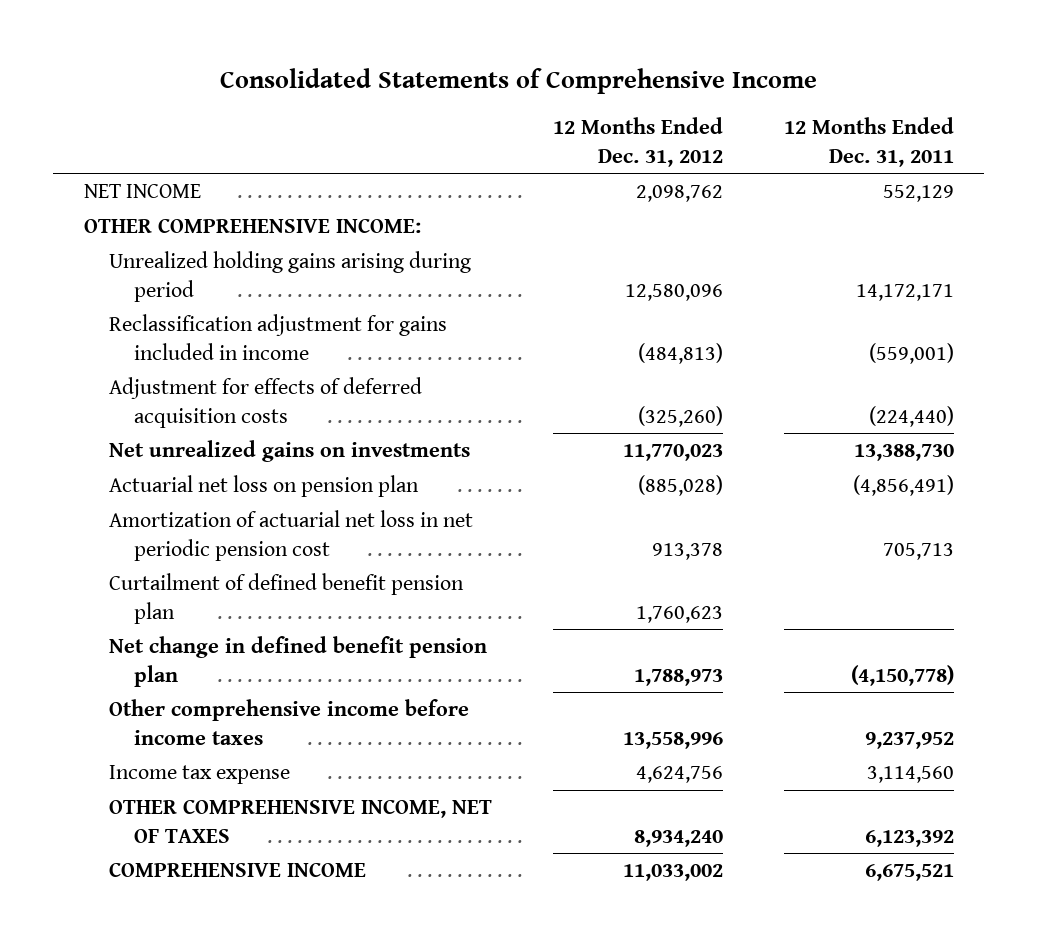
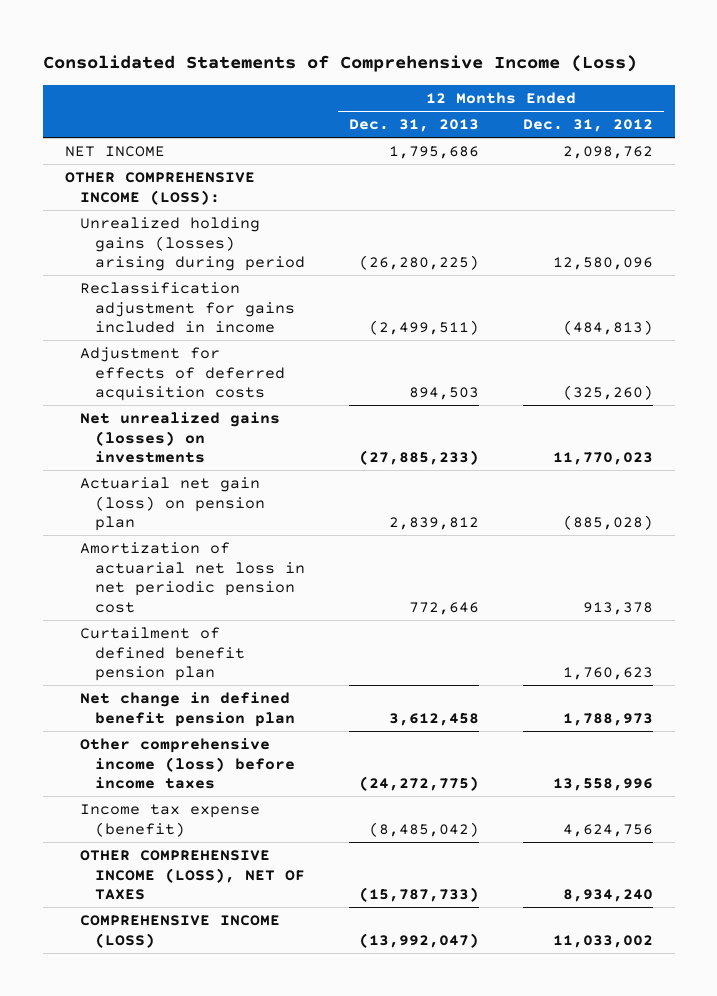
- Consolidated Statements of Comprehensive Income
+ Consolidated Statements of Comprehensive Income (Loss)
- | 12 Months Ended Dec. 31, 2012 | 12 Months Ended Dec. 31, 2011
+ | 12 Months Ended Dec. 31, 2013 | 12 Months Ended Dec. 31, 2012
- OTHER COMPREHENSIVE INCOME:
- Unrealized holding gains arising during period | 12,580,096 | 14,172,171
+ OTHER COMPREHENSIVE INCOME (LOSS):
+ Unrealized holding gains (losses) arising during period | (26,280,225) | 12,580,096
- Net unrealized gains on investments | 11,770,023 | 13,388,730
- Actuarial net loss on pension plan | (885,028) | (4,856,491)
+ Net unrealized gains (losses) on investments | (27,885,233) | 11,770,023
+ Actuarial net gain (loss) on pension plan | 2,839,812 | (885,028)
- Other comprehensive income before income taxes | 13,558,996 | 9,237,952
- Income tax expense | 4,624,756 | 3,114,560
- OTHER COMPREHENSIVE INCOME, NET OF TAXES | 8,934,240 | 6,123,392
- COMPREHENSIVE INCOME | 11,033,002 | 6,675,521
+ Other comprehensive income (loss) before income taxes | (24,272,775) | 13,558,996
+ Income tax expense (benefit) | (8,485,042) | 4,624,756
+ OTHER COMPREHENSIVE INCOME (LOSS), NET OF TAXES | (15,787,733) | 8,934,240
+ COMPREHENSIVE INCOME (LOSS) | (13,992,047) | 11,033,002

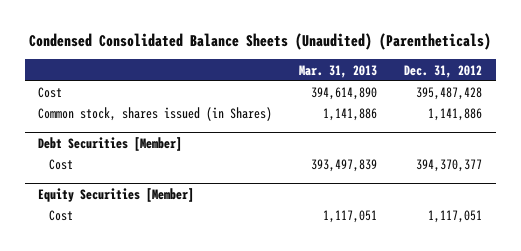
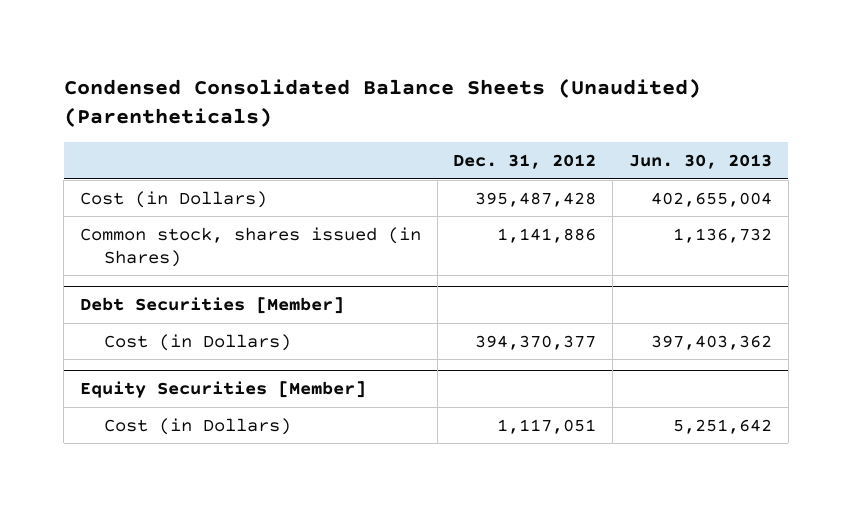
- | Mar. 31, 2013 | Dec. 31, 2012
+ | Dec. 31, 2012 | Jun. 30, 2013
- Cost | 394,614,890 | 395,487,428
+ Cost (in Dollars) | 395,487,428 | 402,655,004
@ Debt Securities [Member]
- Cost | 393,497,839 | 394,370,377
+ Cost (in Dollars) | 394,370,377 | 397,403,362
@ Equity Securities [Member]
- Cost | 1,117,051 | 1,117,051
+ Cost (in Dollars) | 1,117,051 | 5,251,642

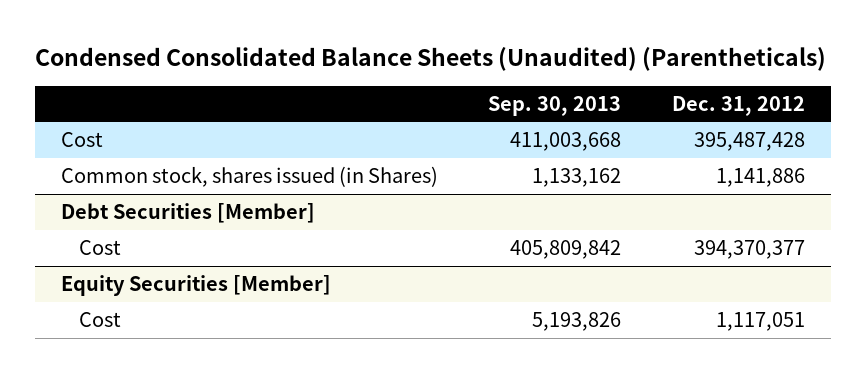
- | Dec. 31, 2012 | Jun. 30, 2013
+ | Sep. 30, 2013 | Dec. 31, 2012
- Cost (in Dollars) | 395,487,428 | 402,655,004
+ Cost | 411,003,668 | 395,487,428
@ Debt Securities [Member]
- Cost (in Dollars) | 394,370,377 | 397,403,362
+ Cost | 405,809,842 | 394,370,377
@ Equity Securities [Member]
- Cost (in Dollars) | 1,117,051 | 5,251,642
+ Cost | 5,193,826 | 1,117,051

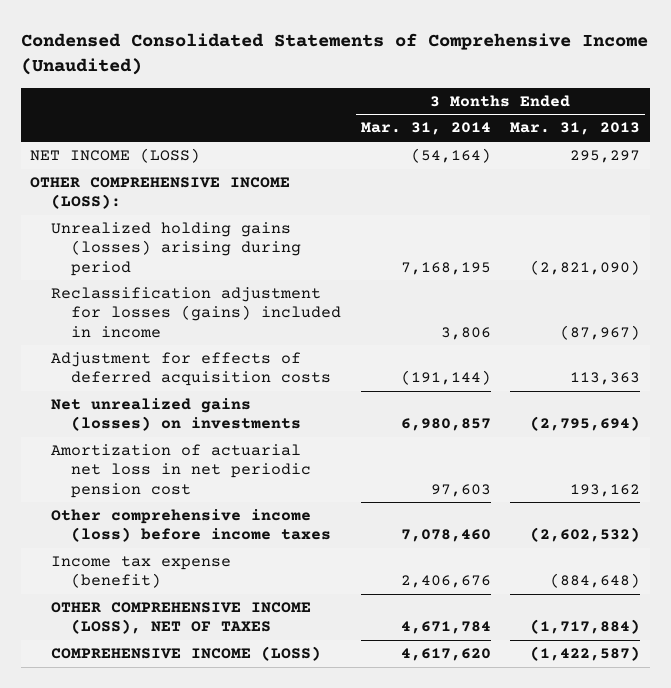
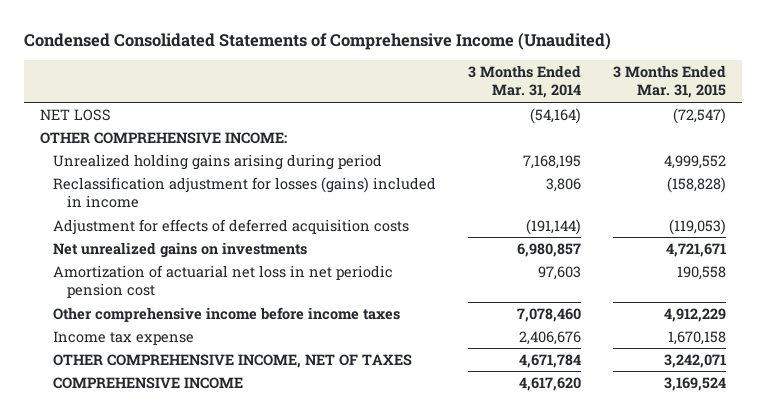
- | 3 Months Ended Mar. 31, 2014 | 3 Months Ended Mar. 31, 2013
+ | 3 Months Ended Mar. 31, 2014 | 3 Months Ended Mar. 31, 2015
- NET INCOME (LOSS) | (54,164) | 295,297
- OTHER COMPREHENSIVE INCOME (LOSS):
- Unrealized holding gains (losses) arising during period | 7,168,195 | (2,821,090)
+ NET LOSS | (54,164) | (72,547)
+ OTHER COMPREHENSIVE INCOME:
+ Unrealized holding gains arising during period | 7,168,195 | 4,999,552
- Net unrealized gains (losses) on investments | 6,980,857 | (2,795,694)
+ Net unrealized gains on investments | 6,980,857 | 4,721,671
- Other comprehensive income (loss) before income taxes | 7,078,460 | (2,602,532)
- Income tax expense (benefit) | 2,406,676 | (884,648)
- OTHER COMPREHENSIVE INCOME (LOSS), NET OF TAXES | 4,671,784 | (1,717,884)
- COMPREHENSIVE INCOME (LOSS) | 4,617,620 | (1,422,587)
+ Other comprehensive income before income taxes | 7,078,460 | 4,912,229
+ Income tax expense | 2,406,676 | 1,670,158
+ OTHER COMPREHENSIVE INCOME, NET OF TAXES | 4,671,784 | 3,242,071
+ COMPREHENSIVE INCOME | 4,617,620 | 3,169,524

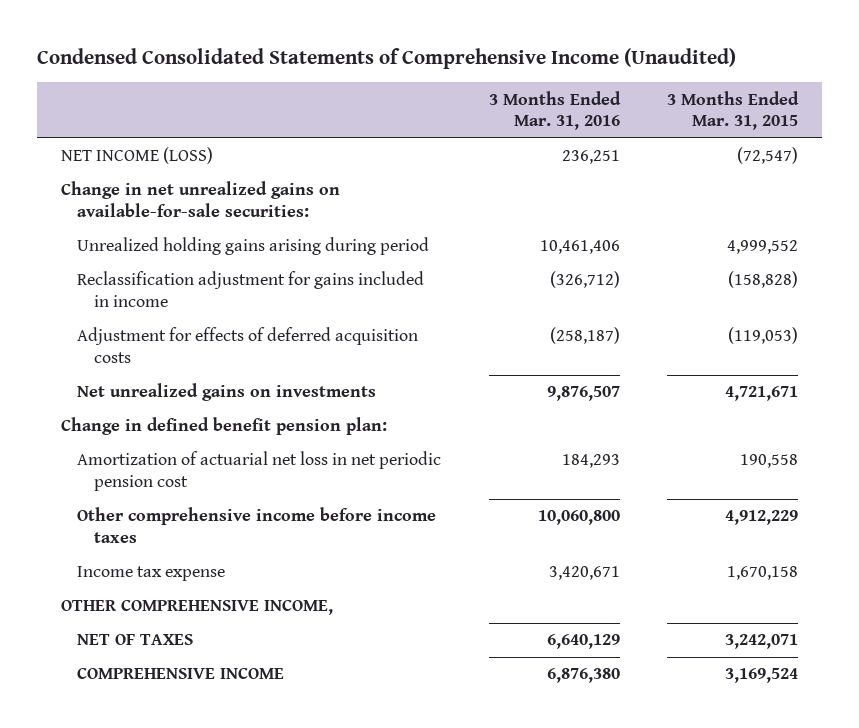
- | 3 Months Ended Mar. 31, 2014 | 3 Months Ended Mar. 31, 2015
+ | 3 Months Ended Mar. 31, 2016 | 3 Months Ended Mar. 31, 2015
- NET LOSS | (54,164) | (72,547)
- OTHER COMPREHENSIVE INCOME:
+ NET INCOME (LOSS) | 236,251 | (72,547)
+ Change in net unrealized gains on available-for-sale securities:
- Reclassification adjustment for losses (gains) included in income | 3,806 | (158,828)
+ Reclassification adjustment for gains included in income | (326,712) | (158,828)
+ Change in defined benefit pension plan:
- OTHER COMPREHENSIVE INCOME, NET OF TAXES | 4,671,784 | 3,242,071
+ OTHER COMPREHENSIVE INCOME,
+ NET OF TAXES | 6,640,129 | 3,242,071

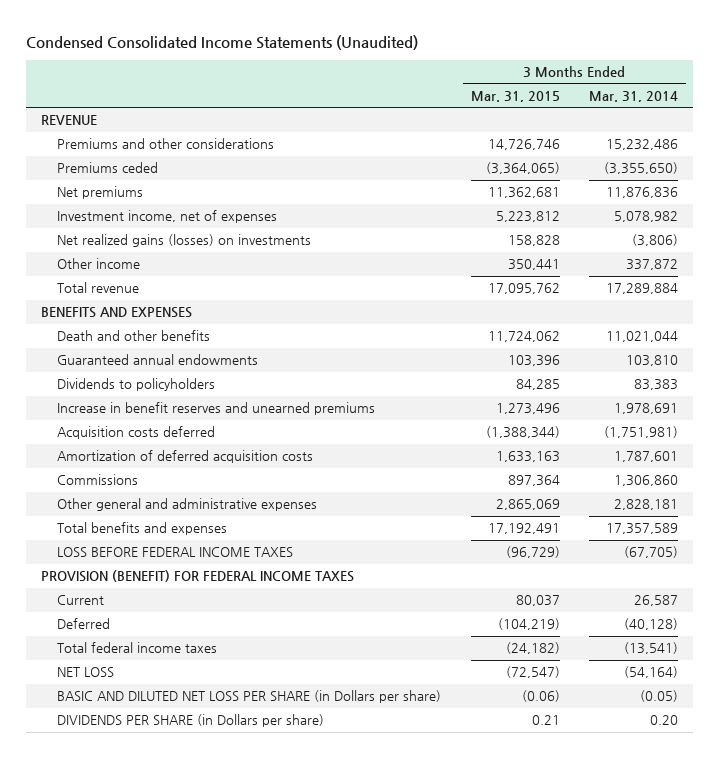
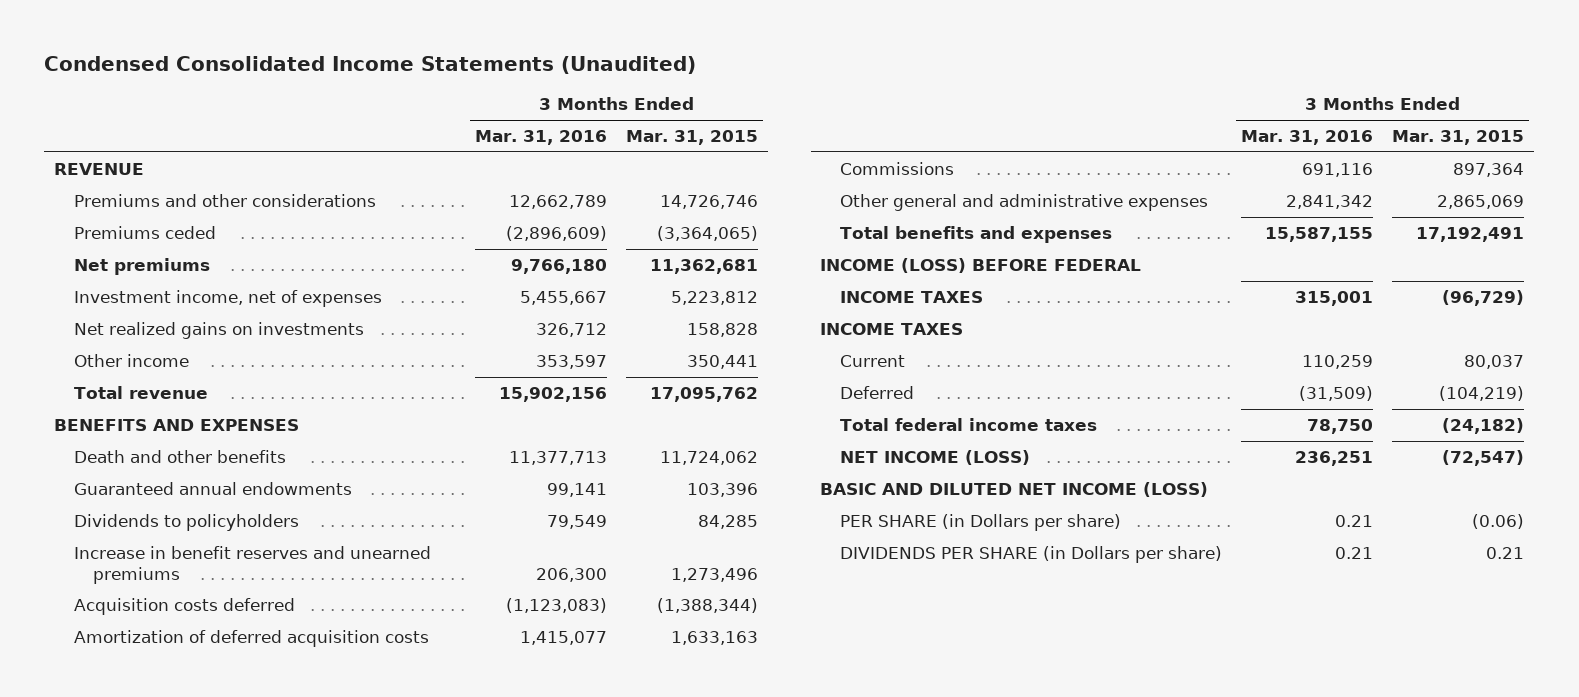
- | 3 Months Ended Mar. 31, 2015 | 3 Months Ended Mar. 31, 2014
+ | 3 Months Ended Mar. 31, 2016 | 3 Months Ended Mar. 31, 2015
- Net realized gains (losses) on investments | 158,828 | (3,806)
+ Net realized gains on investments | 326,712 | 158,828
- LOSS BEFORE FEDERAL INCOME TAXES | (96,729) | (67,705)
- PROVISION (BENEFIT) FOR FEDERAL INCOME TAXES
+ INCOME (LOSS) BEFORE FEDERAL
+ INCOME TAXES | 315,001 | (96,729)
+ INCOME TAXES
- NET LOSS | (72,547) | (54,164)
- BASIC AND DILUTED NET LOSS PER SHARE (in Dollars per share) | (0.06) | (0.05)
+ NET INCOME (LOSS) | 236,251 | (72,547)
+ BASIC AND DILUTED NET INCOME (LOSS)
+ PER SHARE (in Dollars per share) | 0.21 | (0.06)

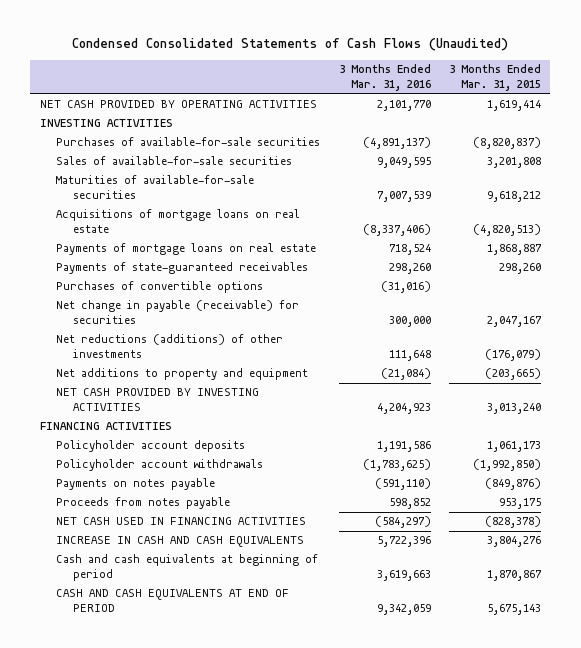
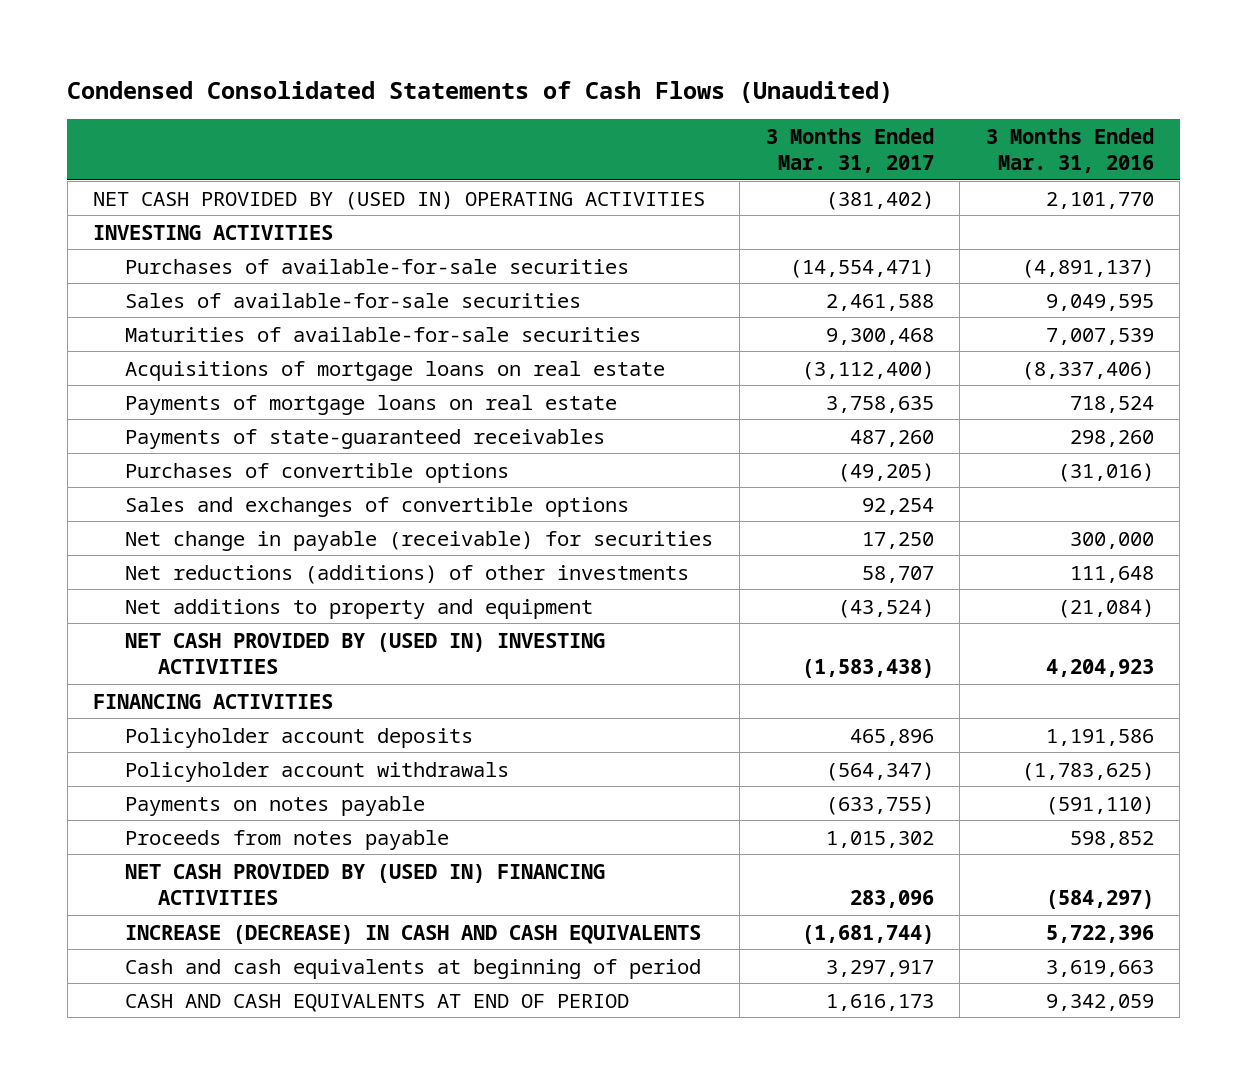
- | 3 Months Ended Mar. 31, 2016 | 3 Months Ended Mar. 31, 2015
+ | 3 Months Ended Mar. 31, 2017 | 3 Months Ended Mar. 31, 2016
- NET CASH PROVIDED BY OPERATING ACTIVITIES | 2,101,770 | 1,619,414
+ NET CASH PROVIDED BY (USED IN) OPERATING ACTIVITIES | (381,402) | 2,101,770
+ Sales and exchanges of convertible options | 92,254 |
- NET CASH PROVIDED BY INVESTING ACTIVITIES | 4,204,923 | 3,013,240
+ NET CASH PROVIDED BY (USED IN) INVESTING ACTIVITIES | (1,583,438) | 4,204,923
- NET CASH USED IN FINANCING ACTIVITIES | (584,297) | (828,378)
- INCREASE IN CASH AND CASH EQUIVALENTS | 5,722,396 | 3,804,276
+ NET CASH PROVIDED BY (USED IN) FINANCING ACTIVITIES | 283,096 | (584,297)
+ INCREASE (DECREASE) IN CASH AND CASH EQUIVALENTS | (1,681,744) | 5,722,396

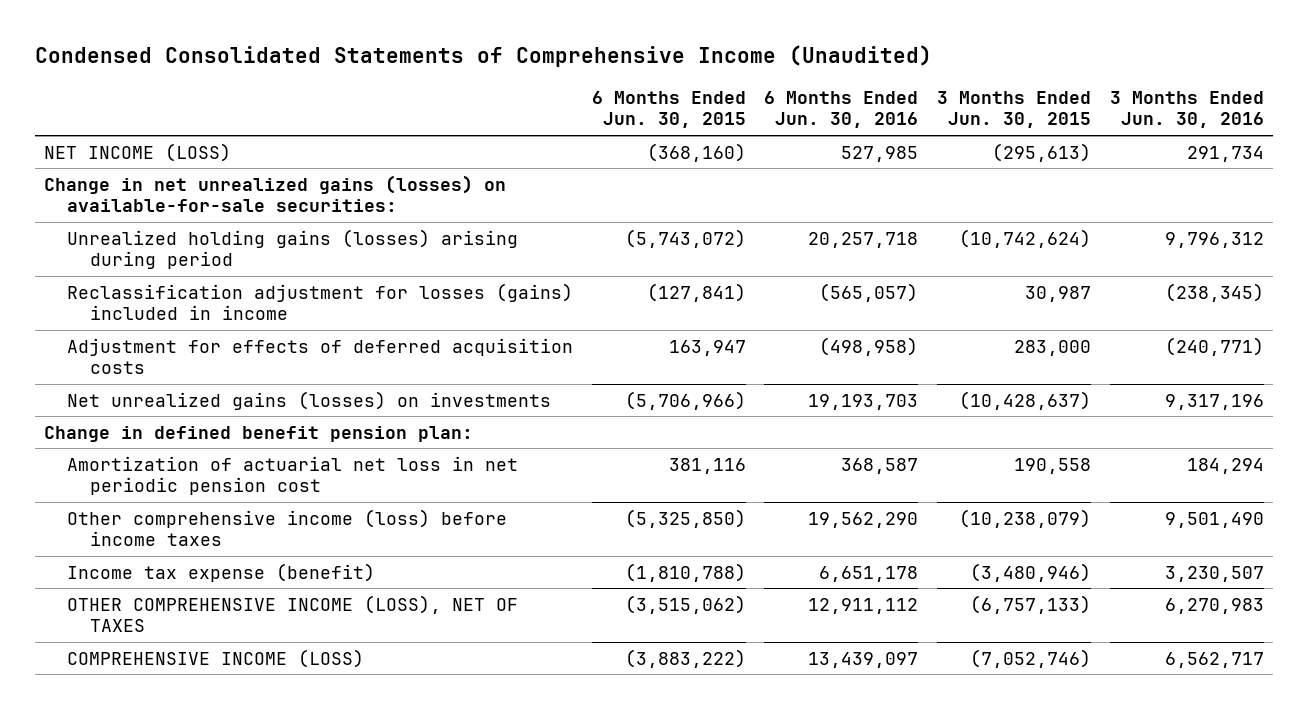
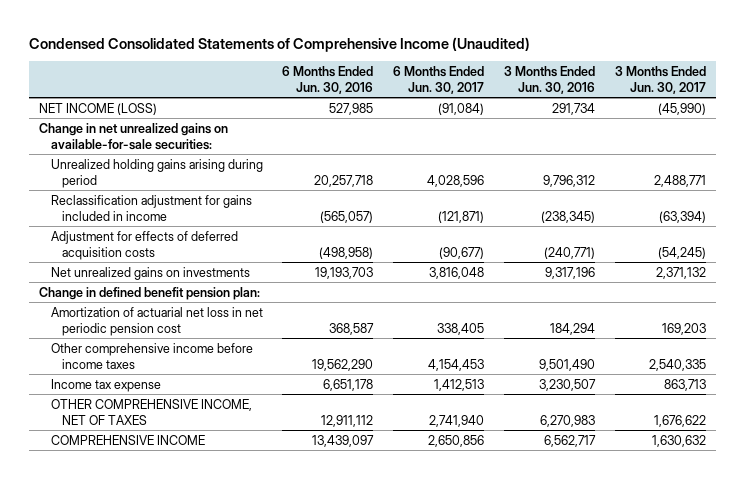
- | 6 Months Ended Jun. 30, 2015 | 6 Months Ended Jun. 30, 2016 | 3 Months Ended Jun. 30, 2015 | 3 Months Ended Jun. 30, 2016
+ | 6 Months Ended Jun. 30, 2016 | 6 Months Ended Jun. 30, 2017 | 3 Months Ended Jun. 30, 2016 | 3 Months Ended Jun. 30, 2017
- Change in net unrealized gains (losses) on available-for-sale securities:
- Unrealized holding gains (losses) arising during period | (5,743,072) | 20,257,718 | (10,742,624) | 9,796,312
- Reclassification adjustment for losses (gains) included in income | (127,841) | (565,057) | 30,987 | (238,345)
+ Change in net unrealized gains on available-for-sale securities:
+ Unrealized holding gains arising during period | 20,257,718 | 4,028,596 | 9,796,312 | 2,488,771
+ Reclassification adjustment for gains included in income | (565,057) | (121,871) | (238,345) | (63,394)
- Net unrealized gains (losses) on investments | (5,706,966) | 19,193,703 | (10,428,637) | 9,317,196
+ Net unrealized gains on investments | 19,193,703 | 3,816,048 | 9,317,196 | 2,371,132
- Other comprehensive income (loss) before income taxes | (5,325,850) | 19,562,290 | (10,238,079) | 9,501,490
- Income tax expense (benefit) | (1,810,788) | 6,651,178 | (3,480,946) | 3,230,507
- OTHER COMPREHENSIVE INCOME (LOSS), NET OF TAXES | (3,515,062) | 12,911,112 | (6,757,133) | 6,270,983
- COMPREHENSIVE INCOME (LOSS) | (3,883,222) | 13,439,097 | (7,052,746) | 6,562,717
+ Other comprehensive income before income taxes | 19,562,290 | 4,154,453 | 9,501,490 | 2,540,335
+ Income tax expense | 6,651,178 | 1,412,513 | 3,230,507 | 863,713
+ OTHER COMPREHENSIVE INCOME, NET OF TAXES | 12,911,112 | 2,741,940 | 6,270,983 | 1,676,622
+ COMPREHENSIVE INCOME | 13,439,097 | 2,650,856 | 6,562,717 | 1,630,632

